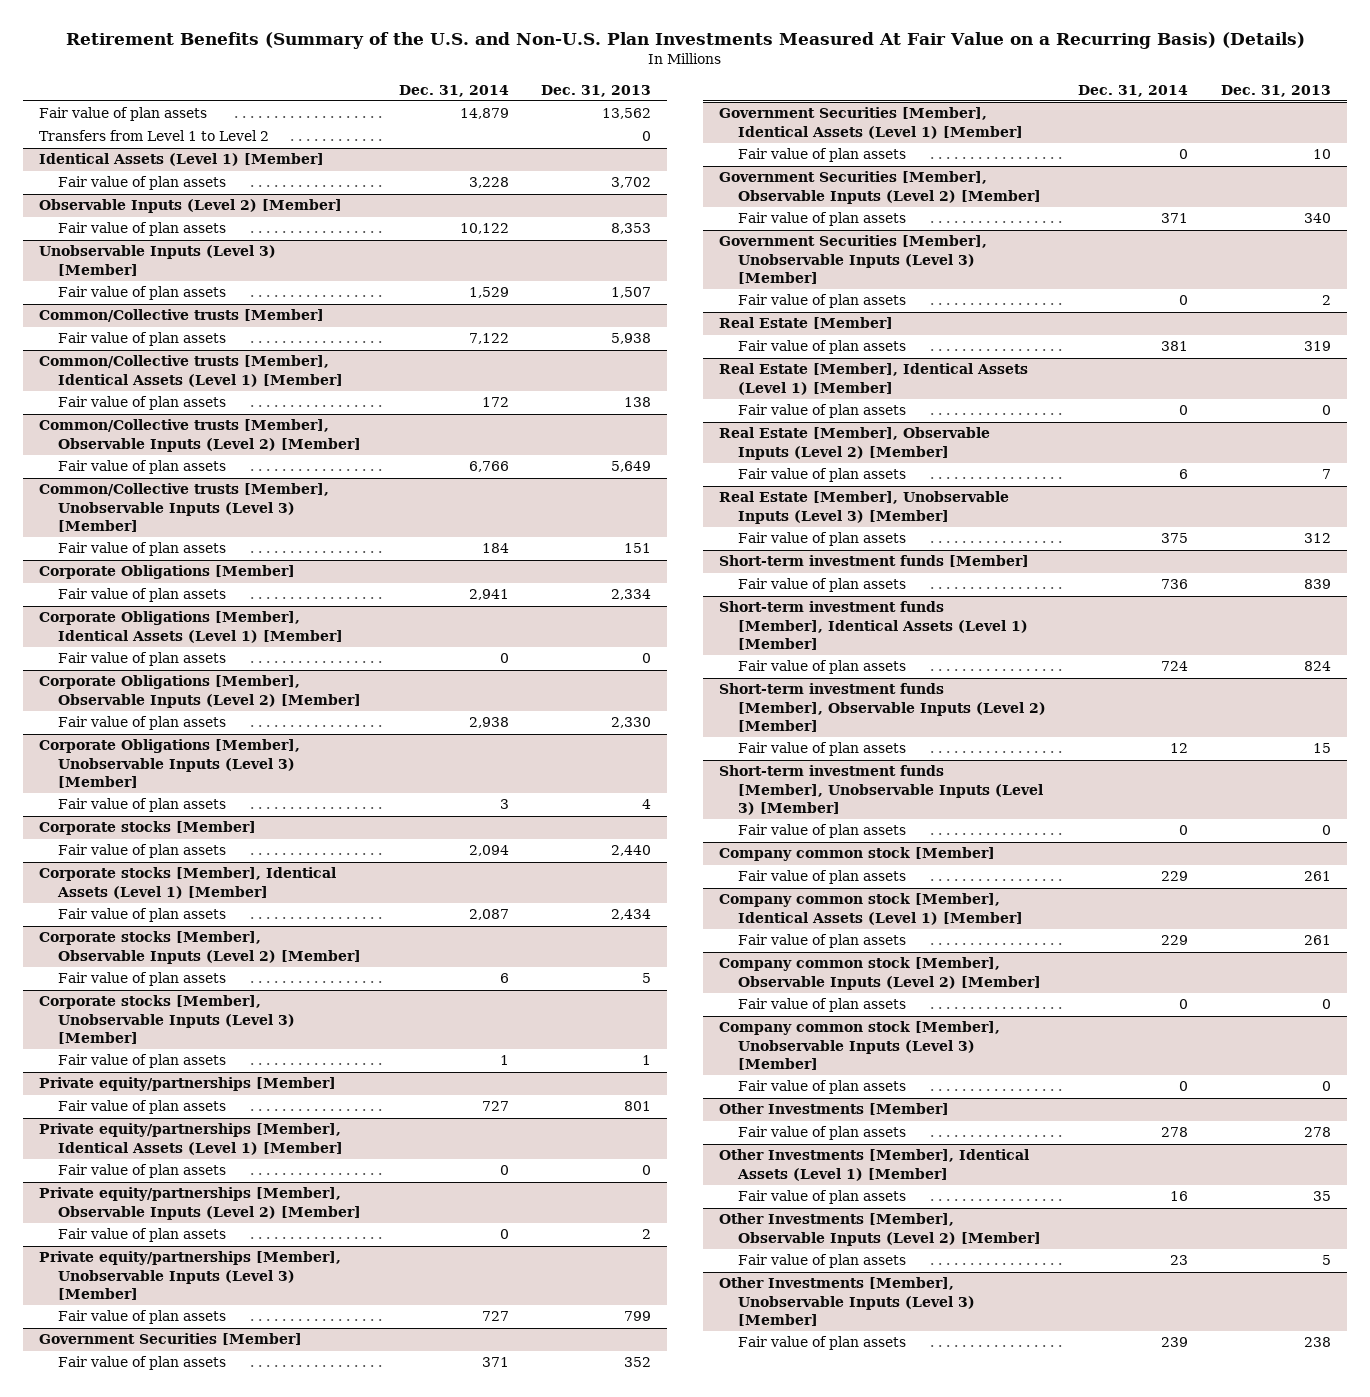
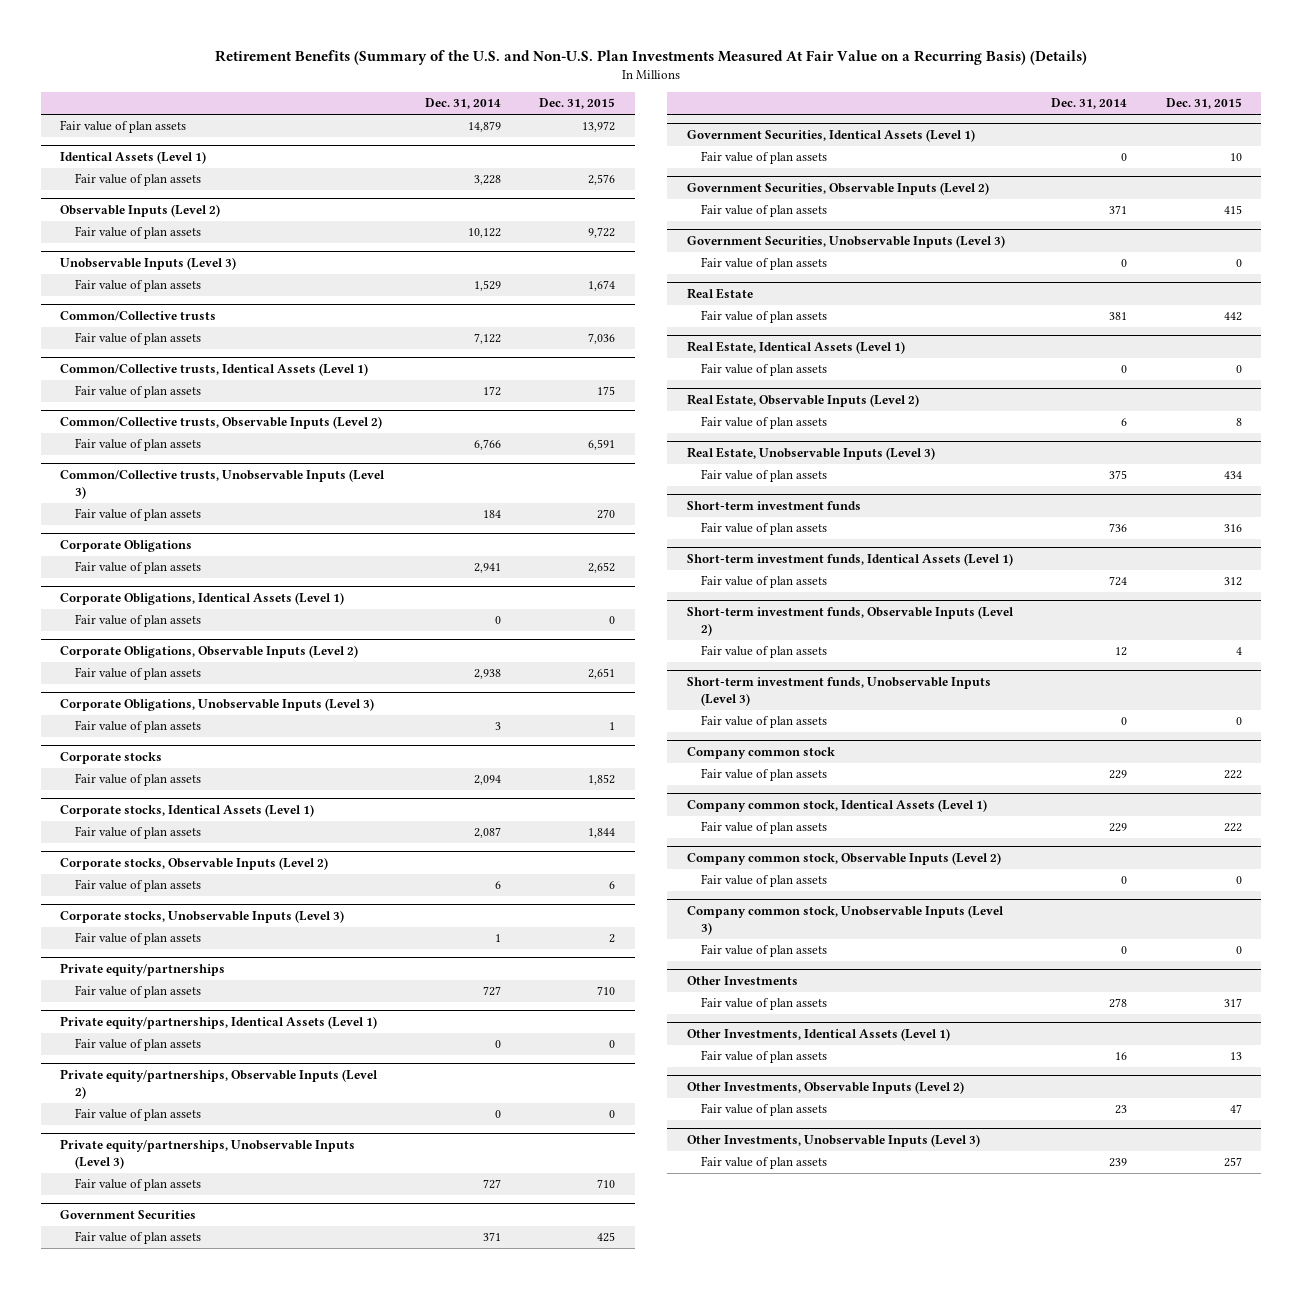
- | Dec. 31, 2014 | Dec. 31, 2013
+ | Dec. 31, 2014 | Dec. 31, 2015
- Transfers from Level 1 to Level 2 | | 0
- Identical Assets (Level 1) [Member]
+ Identical Assets (Level 1)
- Observable Inputs (Level 2) [Member]
+ Observable Inputs (Level 2)
- Unobservable Inputs (Level 3) [Member]
+ Unobservable Inputs (Level 3)
- Common/Collective trusts [Member]
+ Common/Collective trusts
- Common/Collective trusts [Member], Identical Assets (Level 1) [Member]
+ Common/Collective trusts, Identical Assets (Level 1)
- Common/Collective trusts [Member], Observable Inputs (Level 2) [Member]
+ Common/Collective trusts, Observable Inputs (Level 2)
- Common/Collective trusts [Member], Unobservable Inputs (Level 3) [Member]
+ Common/Collective trusts, Unobservable Inputs (Level 3)
- Corporate Obligations [Member]
+ Corporate Obligations
- Corporate Obligations [Member], Identical Assets (Level 1) [Member]
+ Corporate Obligations, Identical Assets (Level 1)
- Corporate Obligations [Member], Observable Inputs (Level 2) [Member]
+ Corporate Obligations, Observable Inputs (Level 2)
- Corporate Obligations [Member], Unobservable Inputs (Level 3) [Member]
+ Corporate Obligations, Unobservable Inputs (Level 3)
- Corporate stocks [Member]
+ Corporate stocks
- Corporate stocks [Member], Identical Assets (Level 1) [Member]
+ Corporate stocks, Identical Assets (Level 1)
- Corporate stocks [Member], Observable Inputs (Level 2) [Member]
+ Corporate stocks, Observable Inputs (Level 2)
- Corporate stocks [Member], Unobservable Inputs (Level 3) [Member]
+ Corporate stocks, Unobservable Inputs (Level 3)
- Private equity/partnerships [Member]
+ Private equity/partnerships
- Private equity/partnerships [Member], Identical Assets (Level 1) [Member]
+ Private equity/partnerships, Identical Assets (Level 1)
- Private equity/partnerships [Member], Observable Inputs (Level 2) [Member]
+ Private equity/partnerships, Observable Inputs (Level 2)
- Private equity/partnerships [Member], Unobservable Inputs (Level 3) [Member]
+ Private equity/partnerships, Unobservable Inputs (Level 3)
- Government Securities [Member]
+ Government Securities
- Government Securities [Member], Identical Assets (Level 1) [Member]
+ Government Securities, Identical Assets (Level 1)
- Government Securities [Member], Observable Inputs (Level 2) [Member]
+ Government Securities, Observable Inputs (Level 2)
- Government Securities [Member], Unobservable Inputs (Level 3) [Member]
+ Government Securities, Unobservable Inputs (Level 3)
- Real Estate [Member]
+ Real Estate
- Real Estate [Member], Identical Assets (Level 1) [Member]
+ Real Estate, Identical Assets (Level 1)
- Real Estate [Member], Observable Inputs (Level 2) [Member]
+ Real Estate, Observable Inputs (Level 2)
- Real Estate [Member], Unobservable Inputs (Level 3) [Member]
+ Real Estate, Unobservable Inputs (Level 3)
- Short-term investment funds [Member]
+ Short-term investment funds
- Short-term investment funds [Member], Identical Assets (Level 1) [Member]
+ Short-term investment funds, Identical Assets (Level 1)
- Short-term investment funds [Member], Observable Inputs (Level 2) [Member]
+ Short-term investment funds, Observable Inputs (Level 2)
- Short-term investment funds [Member], Unobservable Inputs (Level 3) [Member]
+ Short-term investment funds, Unobservable Inputs (Level 3)
- Company common stock [Member]
+ Company common stock
- Company common stock [Member], Identical Assets (Level 1) [Member]
+ Company common stock, Identical Assets (Level 1)
- Company common stock [Member], Observable Inputs (Level 2) [Member]
+ Company common stock, Observable Inputs (Level 2)
- Company common stock [Member], Unobservable Inputs (Level 3) [Member]
+ Company common stock, Unobservable Inputs (Level 3)
- Other Investments [Member]
+ Other Investments
- Other Investments [Member], Identical Assets (Level 1) [Member]
+ Other Investments, Identical Assets (Level 1)
- Other Investments [Member], Observable Inputs (Level 2) [Member]
+ Other Investments, Observable Inputs (Level 2)
- Other Investments [Member], Unobservable Inputs (Level 3) [Member]
+ Other Investments, Unobservable Inputs (Level 3)

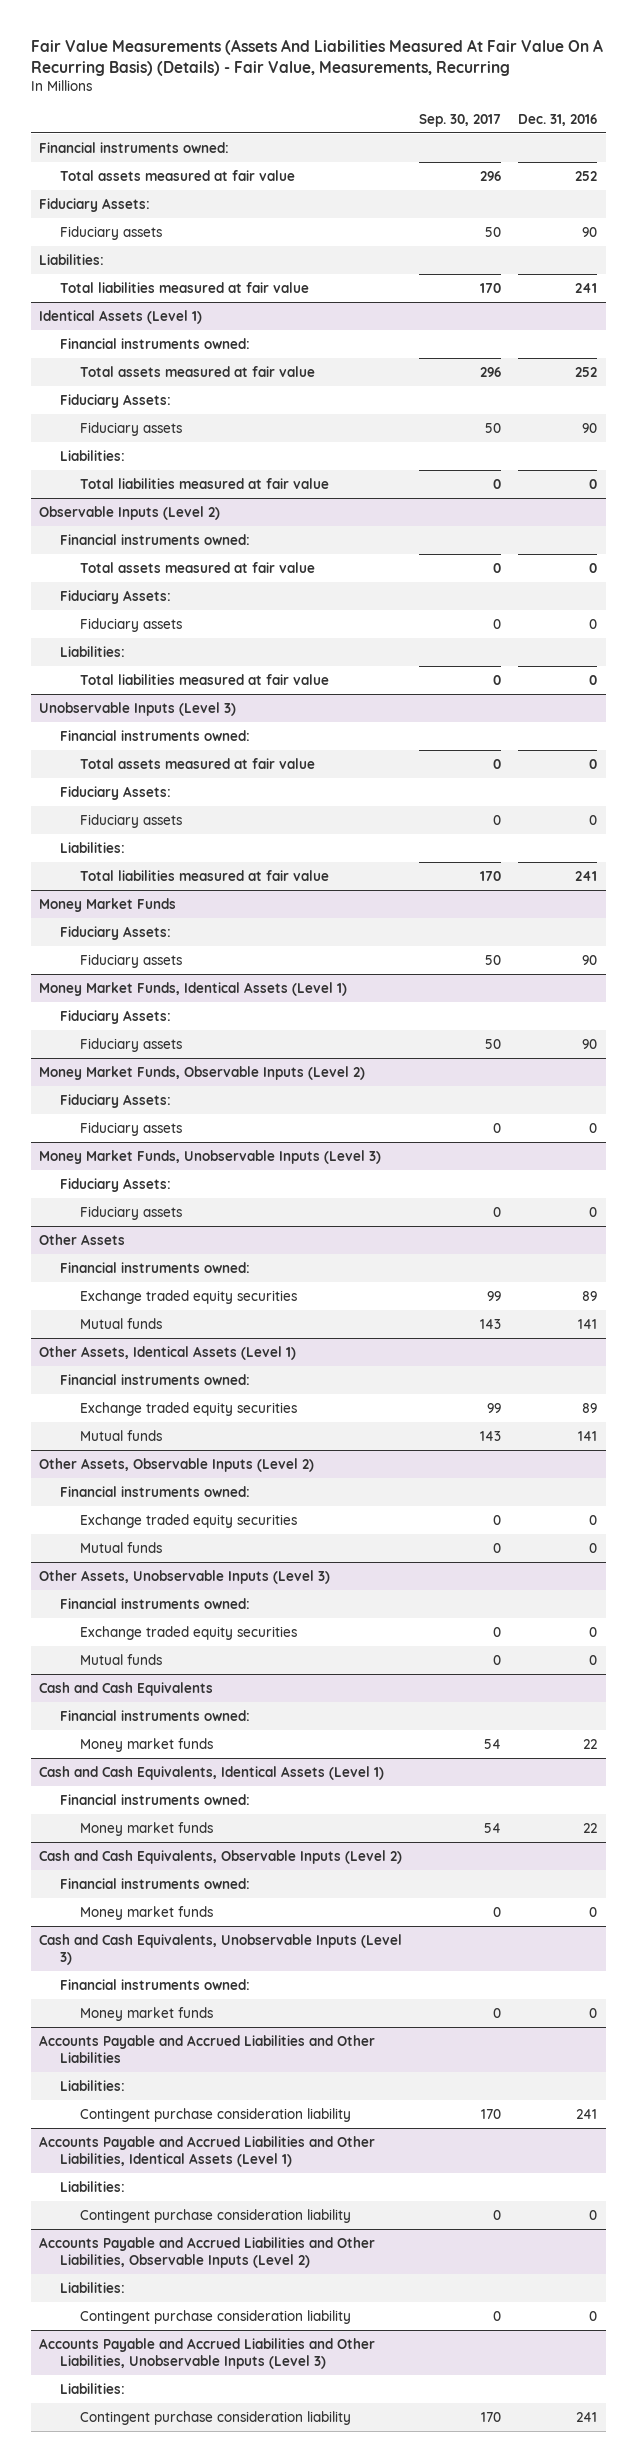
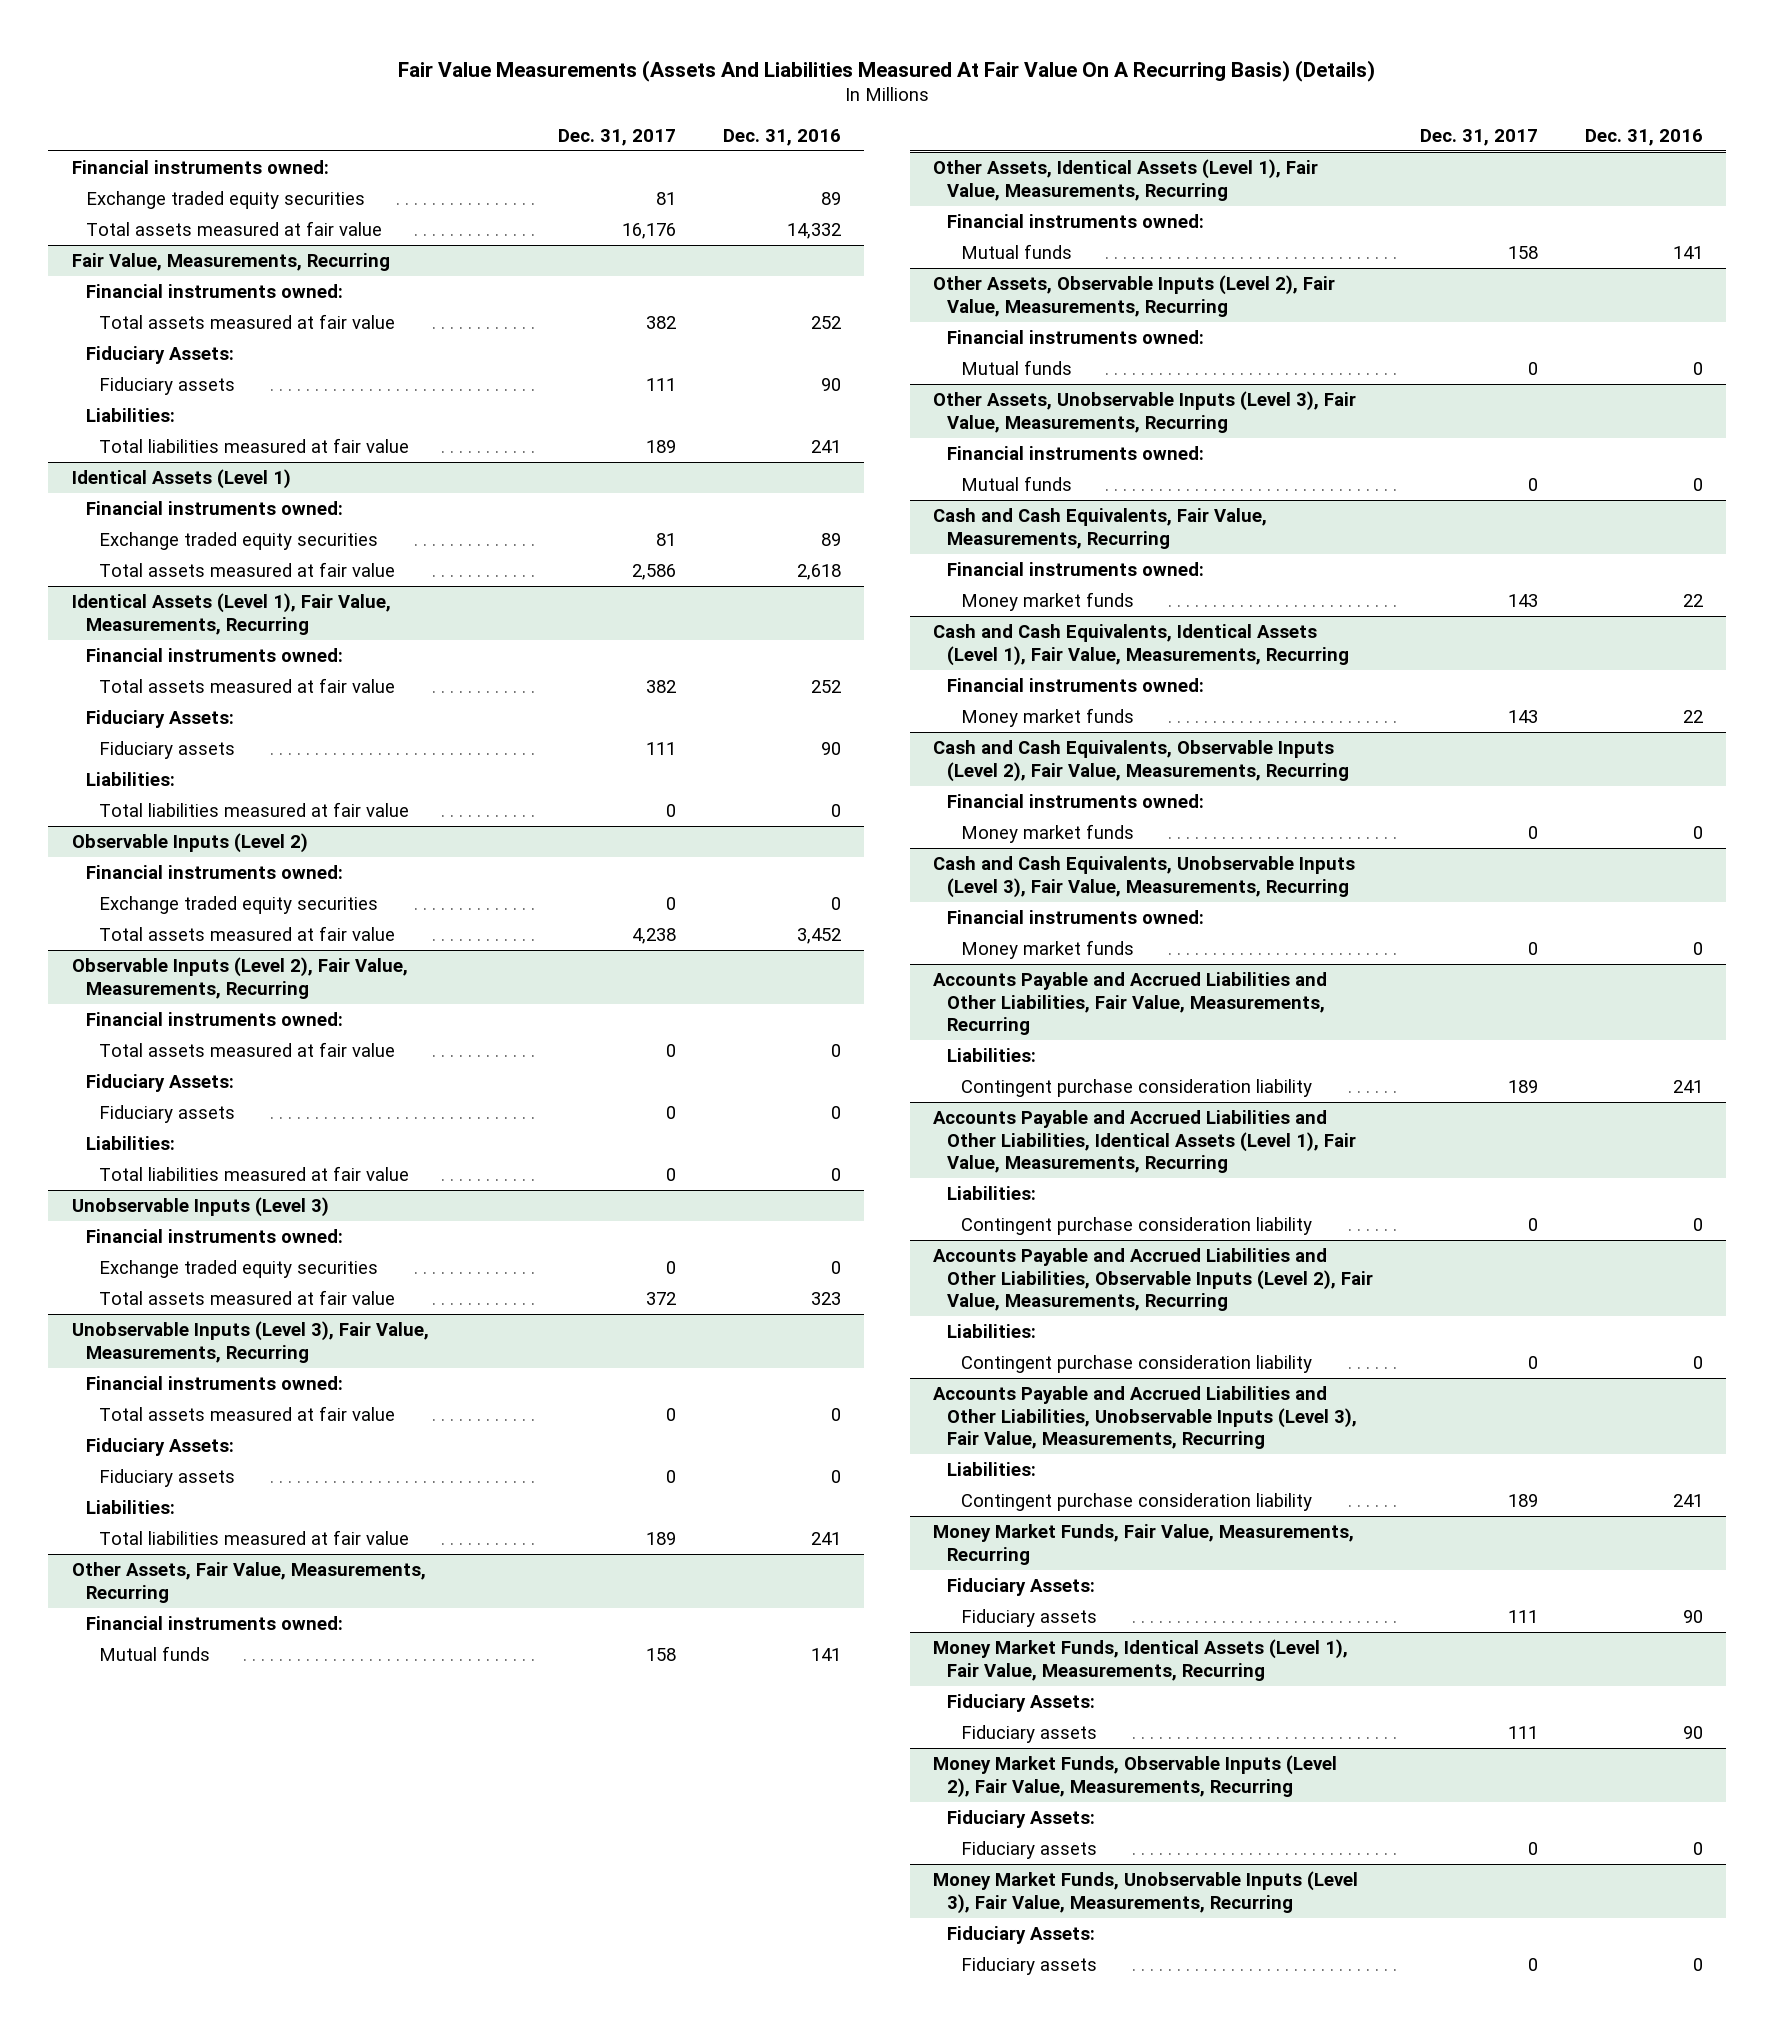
- Fair Value Measurements (Assets And Liabilities Measured At Fair Value On A Recurring Basis) (Details) - Fair Value, Measurements, Recurring
+ Fair Value Measurements (Assets And Liabilities Measured At Fair Value On A Recurring Basis) (Details)
- | Sep. 30, 2017 | Dec. 31, 2016
+ | Dec. 31, 2017 | Dec. 31, 2016
+ Exchange traded equity securities | 81 | 89
+ Total assets measured at fair value | 16,176 | 14,332
+ Fair Value, Measurements, Recurring
+ Financial instruments owned:
@ Identical Assets (Level 1)
+ Exchange traded equity securities | 81 | 89
+ Total assets measured at fair value | 2,586 | 2,618
+ Identical Assets (Level 1), Fair Value, Measurements, Recurring
+ Financial instruments owned:
@ Observable Inputs (Level 2)
+ Exchange traded equity securities | 0 | 0
+ Total assets measured at fair value | 4,238 | 3,452
+ Observable Inputs (Level 2), Fair Value, Measurements, Recurring
+ Financial instruments owned:
@ Unobservable Inputs (Level 3)
+ Exchange traded equity securities | 0 | 0
+ Total assets measured at fair value | 372 | 323
+ Unobservable Inputs (Level 3), Fair Value, Measurements, Recurring
+ Financial instruments owned:
- Money Market Funds
- Fiduciary Assets:
- Fiduciary assets | 50 | 90
- Money Market Funds, Identical Assets (Level 1)
- Fiduciary Assets:
- Fiduciary assets | 50 | 90
- Money Market Funds, Observable Inputs (Level 2)
- Fiduciary Assets:
- Fiduciary assets | 0 | 0
- Money Market Funds, Unobservable Inputs (Level 3)
- Fiduciary Assets:
- Fiduciary assets | 0 | 0
- Other Assets
+ Other Assets, Fair Value, Measurements, Recurring
- Exchange traded equity securities | 99 | 89
- Other Assets, Identical Assets (Level 1)
+ Other Assets, Identical Assets (Level 1), Fair Value, Measurements, Recurring
- Exchange traded equity securities | 99 | 89
- Other Assets, Observable Inputs (Level 2)
+ Other Assets, Observable Inputs (Level 2), Fair Value, Measurements, Recurring
- Exchange traded equity securities | 0 | 0
- Other Assets, Unobservable Inputs (Level 3)
+ Other Assets, Unobservable Inputs (Level 3), Fair Value, Measurements, Recurring
- Exchange traded equity securities | 0 | 0
- Cash and Cash Equivalents
+ Cash and Cash Equivalents, Fair Value, Measurements, Recurring
- Cash and Cash Equivalents, Identical Assets (Level 1)
+ Cash and Cash Equivalents, Identical Assets (Level 1), Fair Value, Measurements, Recurring
- Cash and Cash Equivalents, Observable Inputs (Level 2)
+ Cash and Cash Equivalents, Observable Inputs (Level 2), Fair Value, Measurements, Recurring
- Cash and Cash Equivalents, Unobservable Inputs (Level 3)
+ Cash and Cash Equivalents, Unobservable Inputs (Level 3), Fair Value, Measurements, Recurring
- Accounts Payable and Accrued Liabilities and Other Liabilities
+ Accounts Payable and Accrued Liabilities and Other Liabilities, Fair Value, Measurements, Recurring
- Accounts Payable and Accrued Liabilities and Other Liabilities, Identical Assets (Level 1)
+ Accounts Payable and Accrued Liabilities and Other Liabilities, Identical Assets (Level 1), Fair Value, Measurements, Recurring
- Accounts Payable and Accrued Liabilities and Other Liabilities, Observable Inputs (Level 2)
+ Accounts Payable and Accrued Liabilities and Other Liabilities, Observable Inputs (Level 2), Fair Value, Measurements, Recurring
- Accounts Payable and Accrued Liabilities and Other Liabilities, Unobservable Inputs (Level 3)
+ Accounts Payable and Accrued Liabilities and Other Liabilities, Unobservable Inputs (Level 3), Fair Value, Measurements, Recurring
+ Money Market Funds, Fair Value, Measurements, Recurring
+ Fiduciary Assets:
+ Fiduciary assets | 111 | 90
+ Money Market Funds, Identical Assets (Level 1), Fair Value, Measurements, Recurring
+ Fiduciary Assets:
+ Fiduciary assets | 111 | 90
+ Money Market Funds, Observable Inputs (Level 2), Fair Value, Measurements, Recurring
+ Fiduciary Assets:
+ Fiduciary assets | 0 | 0
+ Money Market Funds, Unobservable Inputs (Level 3), Fair Value, Measurements, Recurring
+ Fiduciary Assets:
+ Fiduciary assets | 0 | 0

